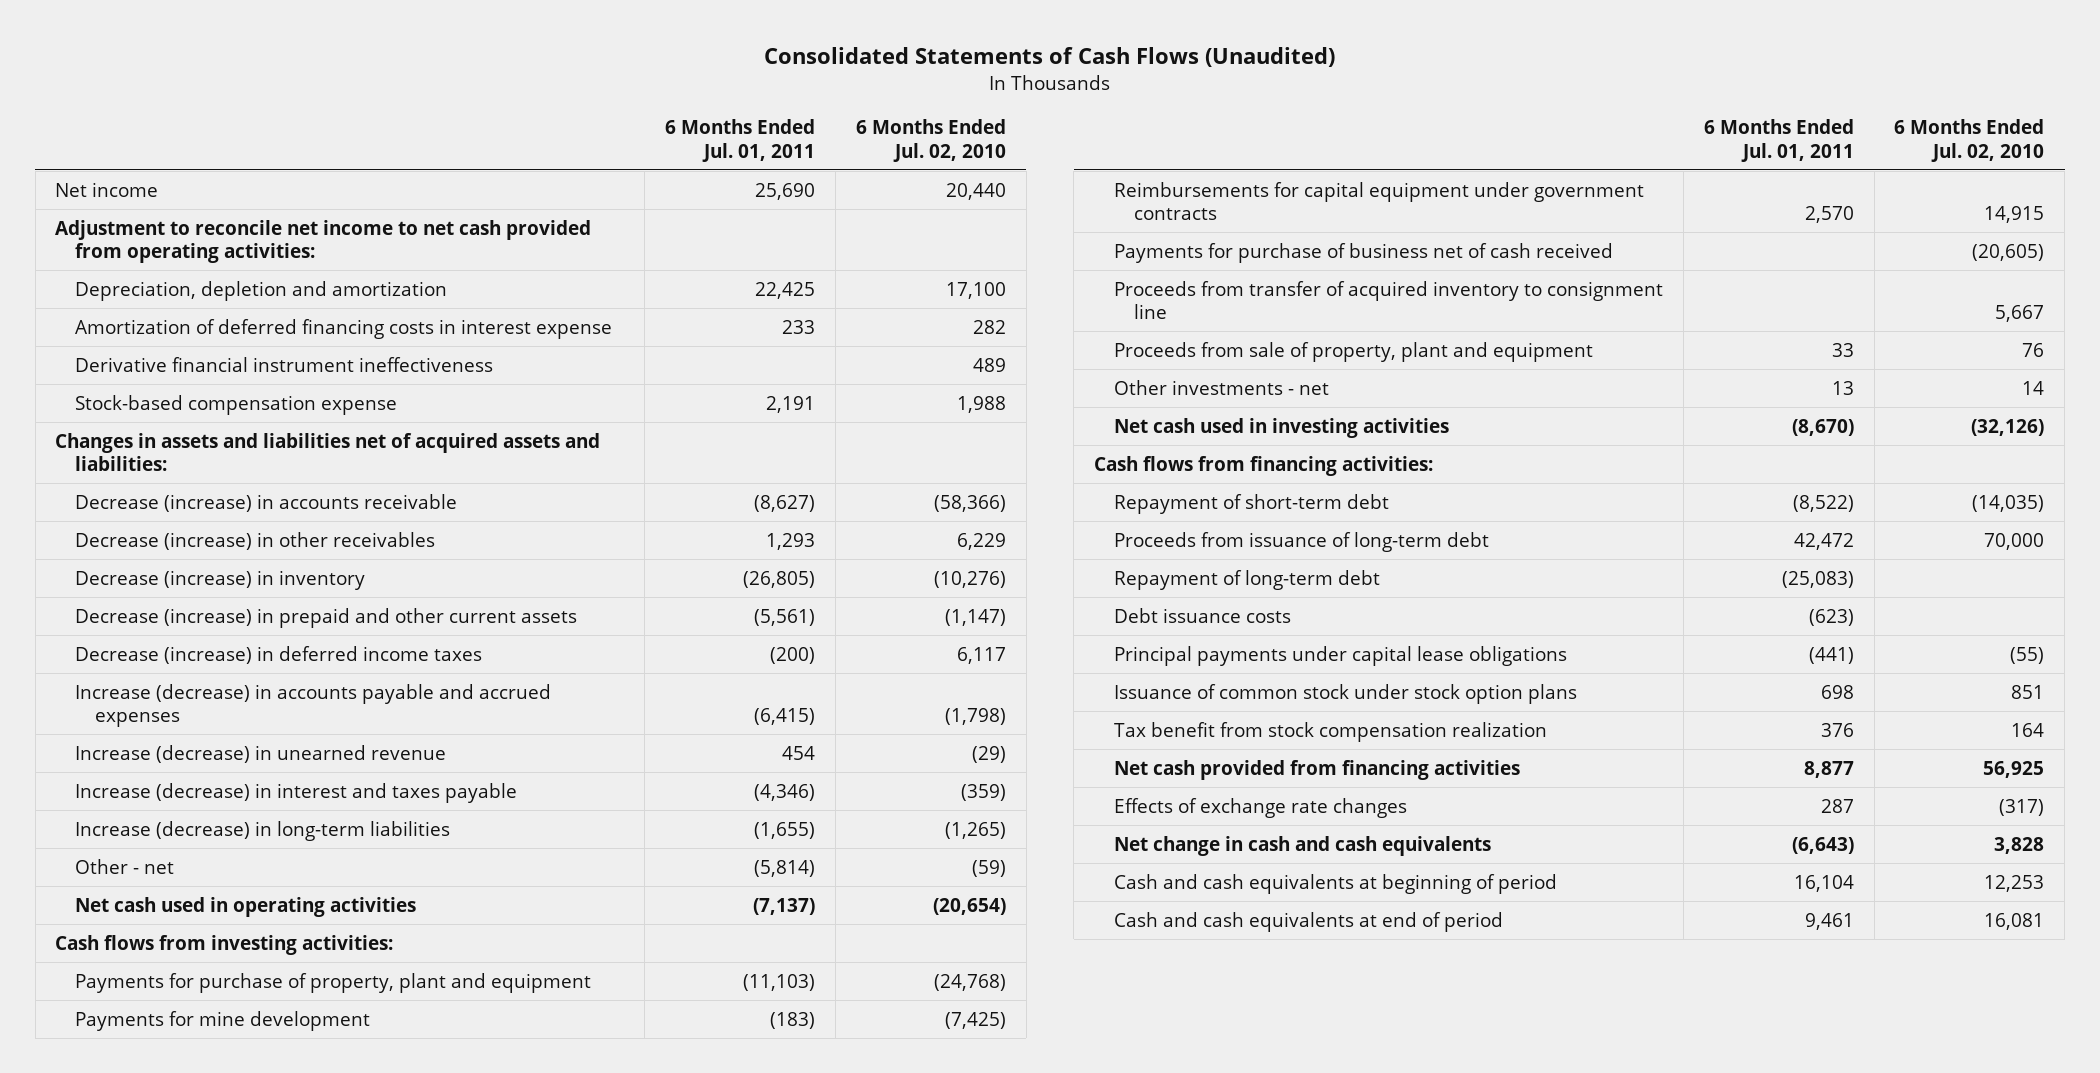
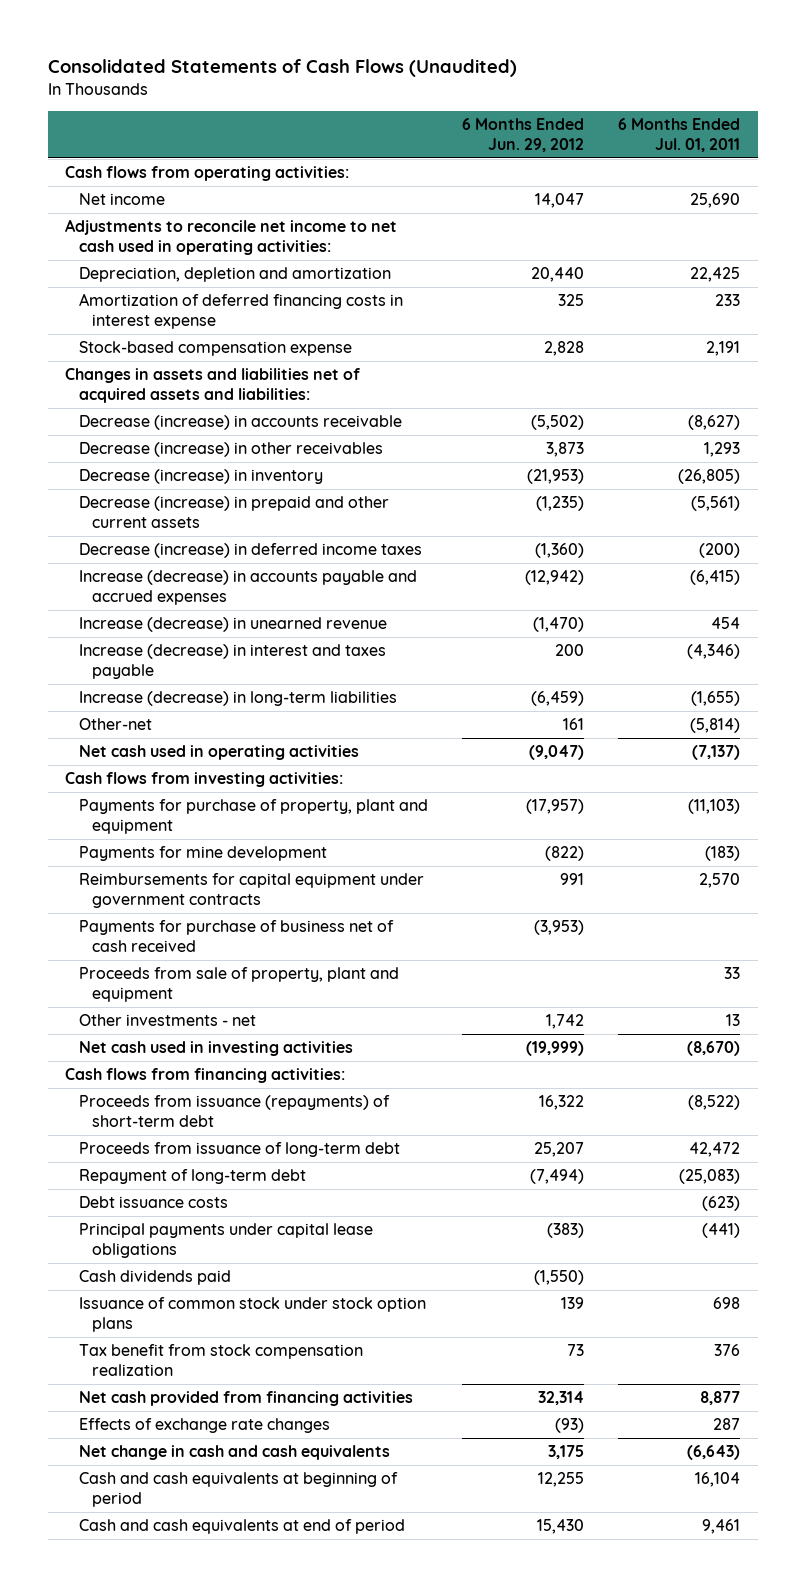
- | 6 Months Ended Jul. 01, 2011 | 6 Months Ended Jul. 02, 2010
+ | 6 Months Ended Jun. 29, 2012 | 6 Months Ended Jul. 01, 2011
+ Cash flows from operating activities:
- Adjustment to reconcile net income to net cash provided from operating activities:
+ Adjustments to reconcile net income to net cash used in operating activities:
- Derivative financial instrument ineffectiveness | | 489
- Other - net | (5,814) | (59)
+ Other-net | 161 | (5,814)
- Proceeds from transfer of acquired inventory to consignment line | | 5,667
- Repayment of short-term debt | (8,522) | (14,035)
+ Proceeds from issuance (repayments) of short-term debt | 16,322 | (8,522)
+ Cash dividends paid | (1,550) |

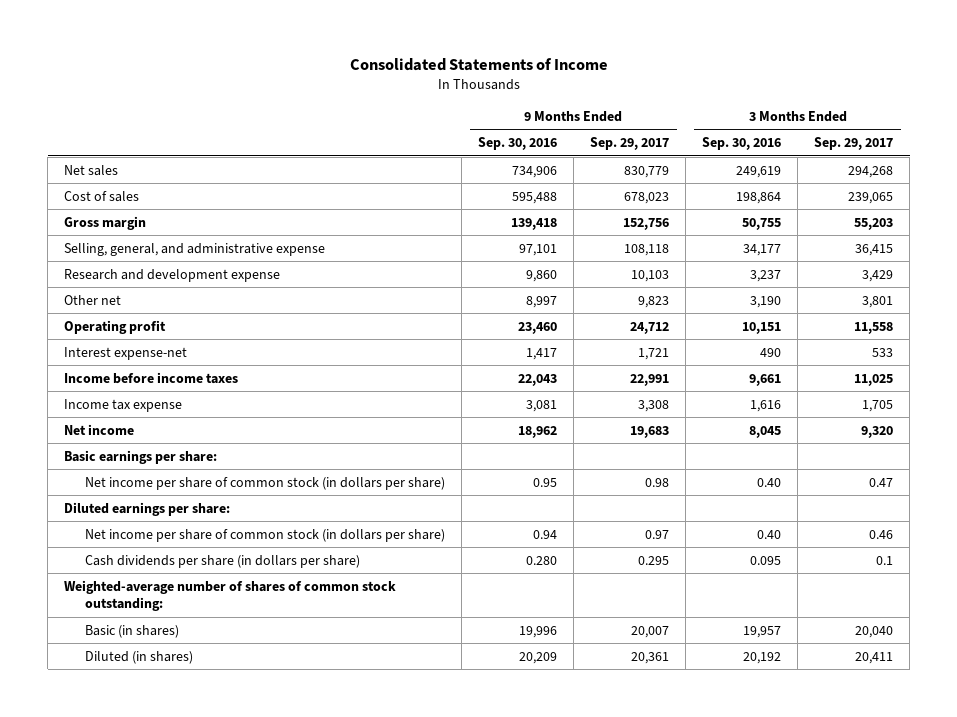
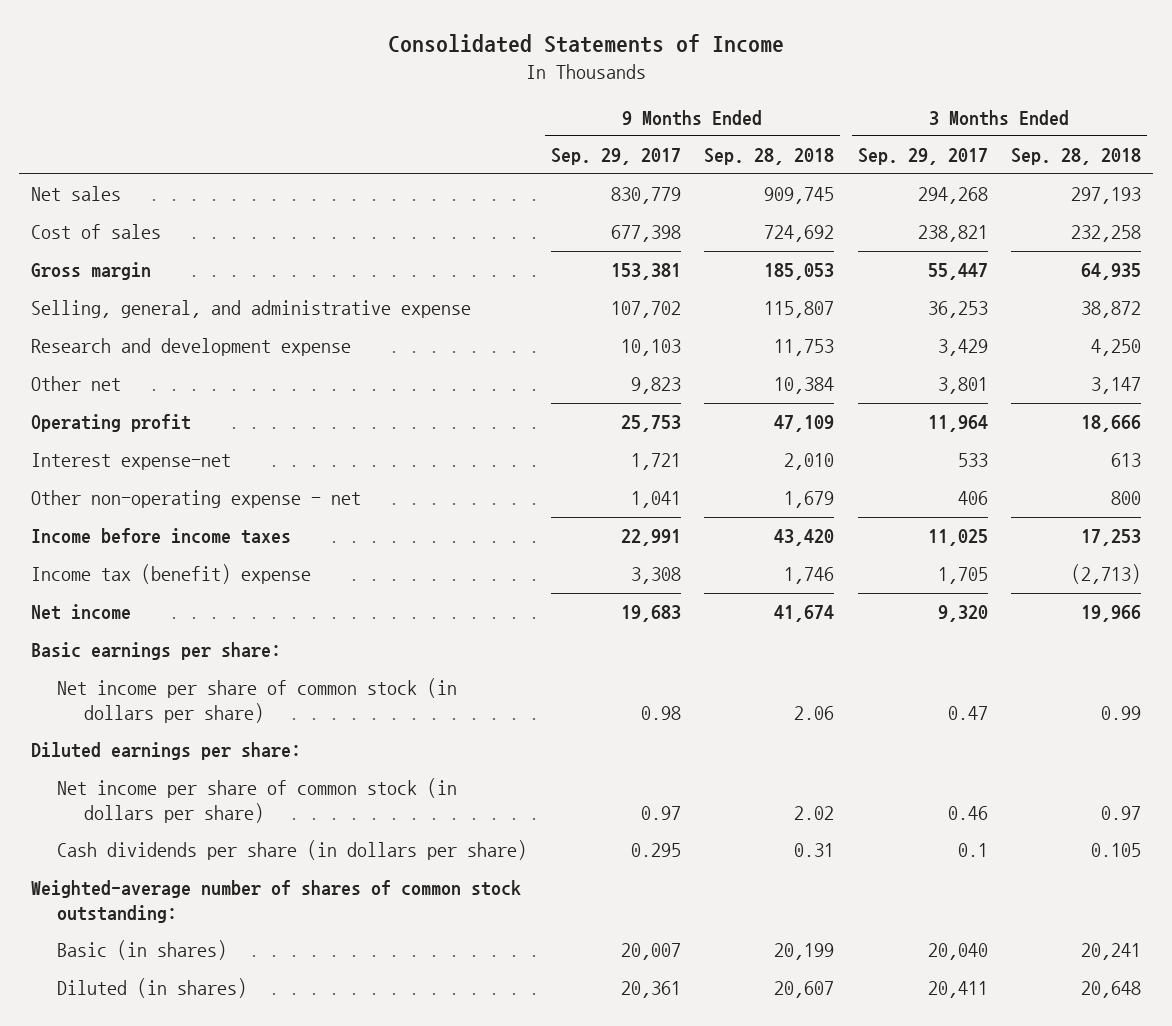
- | 9 Months Ended Sep. 30, 2016 | 9 Months Ended Sep. 29, 2017 | 3 Months Ended Sep. 30, 2016 | 3 Months Ended Sep. 29, 2017
+ | 9 Months Ended Sep. 29, 2017 | 9 Months Ended Sep. 28, 2018 | 3 Months Ended Sep. 29, 2017 | 3 Months Ended Sep. 28, 2018
- Cost of sales | 595,488 | 678,023 | 198,864 | 239,065
- Gross margin | 139,418 | 152,756 | 50,755 | 55,203
- Selling, general, and administrative expense | 97,101 | 108,118 | 34,177 | 36,415
+ Cost of sales | 677,398 | 724,692 | 238,821 | 232,258
+ Gross margin | 153,381 | 185,053 | 55,447 | 64,935
+ Selling, general, and administrative expense | 107,702 | 115,807 | 36,253 | 38,872
- Operating profit | 23,460 | 24,712 | 10,151 | 11,558
+ Operating profit | 25,753 | 47,109 | 11,964 | 18,666
+ Other non-operating expense - net | 1,041 | 1,679 | 406 | 800
- Income tax expense | 3,081 | 3,308 | 1,616 | 1,705
+ Income tax (benefit) expense | 3,308 | 1,746 | 1,705 | (2,713)

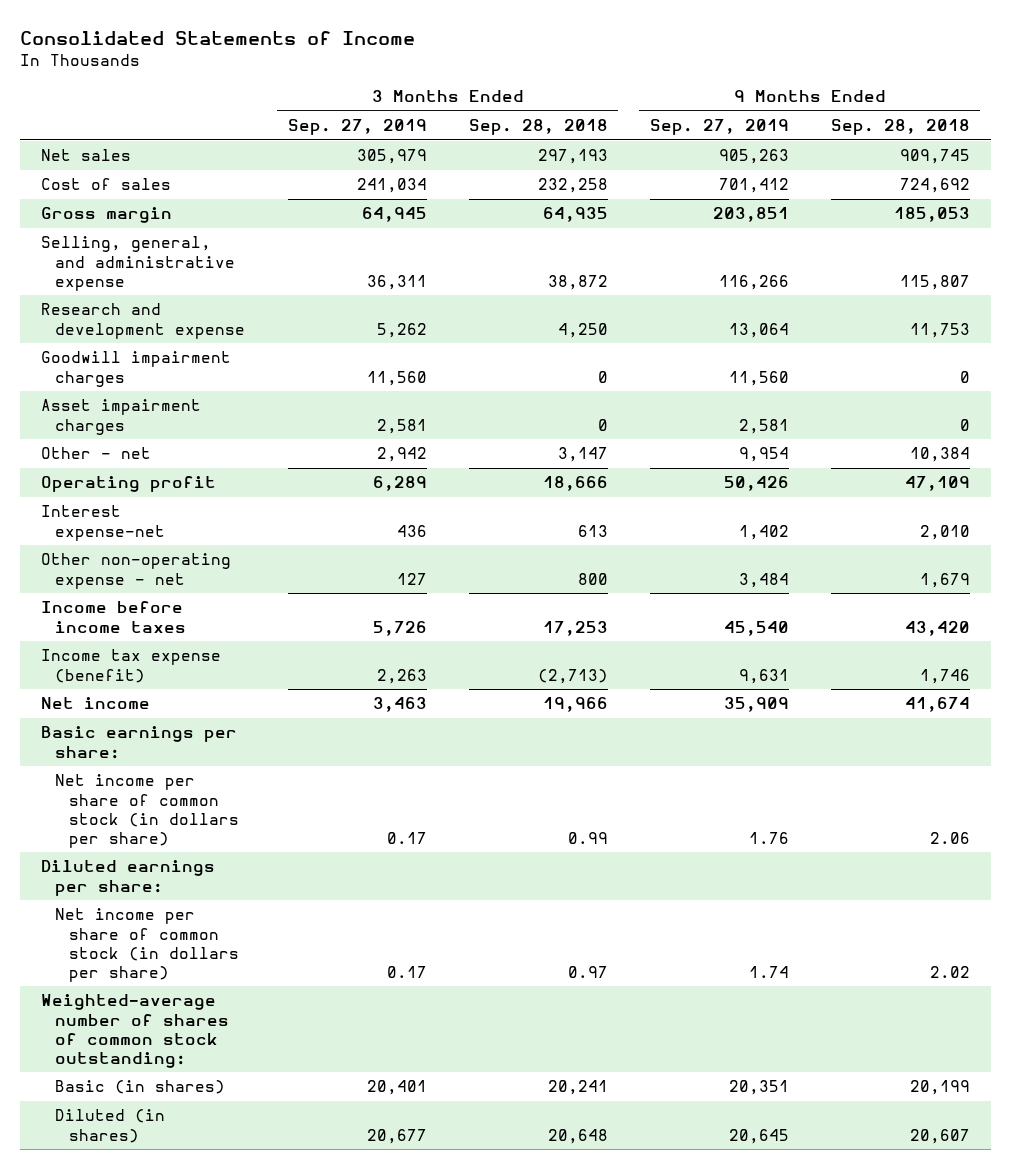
- | 9 Months Ended Sep. 29, 2017 | 9 Months Ended Sep. 28, 2018 | 3 Months Ended Sep. 29, 2017 | 3 Months Ended Sep. 28, 2018
+ | 3 Months Ended Sep. 27, 2019 | 3 Months Ended Sep. 28, 2018 | 9 Months Ended Sep. 27, 2019 | 9 Months Ended Sep. 28, 2018
- Other net | 9,823 | 10,384 | 3,801 | 3,147
+ Goodwill impairment charges | 11,560 | 0 | 11,560 | 0
+ Asset impairment charges | 2,581 | 0 | 2,581 | 0
+ Other - net | 2,942 | 3,147 | 9,954 | 10,384
- Income tax (benefit) expense | 3,308 | 1,746 | 1,705 | (2,713)
+ Income tax expense (benefit) | 2,263 | (2,713) | 9,631 | 1,746
- Cash dividends per share (in dollars per share) | 0.295 | 0.31 | 0.1 | 0.105

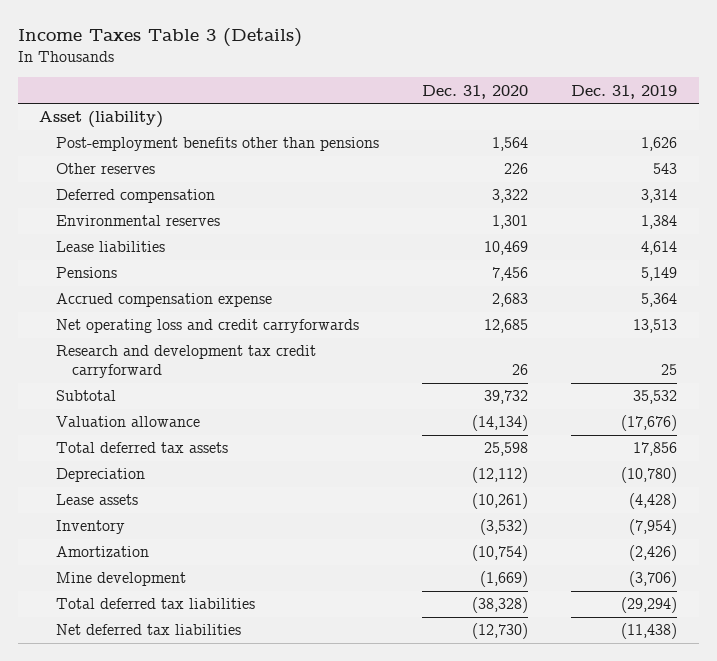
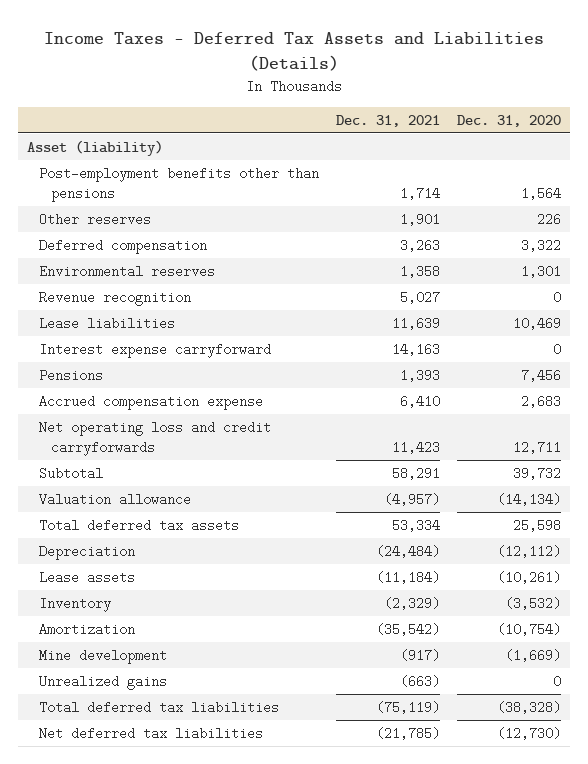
- Income Taxes Table 3 (Details)
+ Income Taxes - Deferred Tax Assets and Liabilities (Details)
- | Dec. 31, 2020 | Dec. 31, 2019
+ | Dec. 31, 2021 | Dec. 31, 2020
+ Revenue recognition | 5,027 | 0
+ Interest expense carryforward | 14,163 | 0
- Net operating loss and credit carryforwards | 12,685 | 13,513
- Research and development tax credit carryforward | 26 | 25
+ Net operating loss and credit carryforwards | 11,423 | 12,711
+ Unrealized gains | (663) | 0

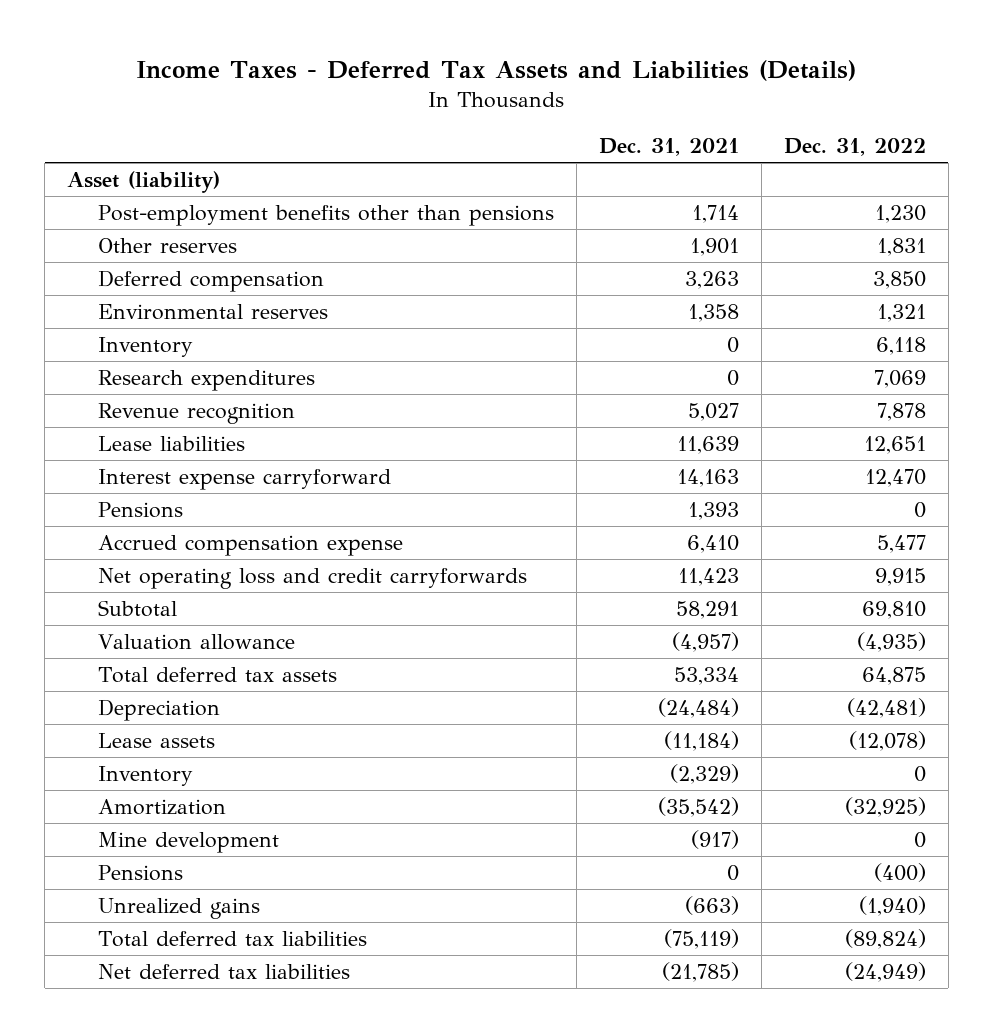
- | Dec. 31, 2021 | Dec. 31, 2020
+ | Dec. 31, 2021 | Dec. 31, 2022
+ Inventory | 0 | 6,118
+ Research expenditures | 0 | 7,069
+ Pensions | 0 | (400)

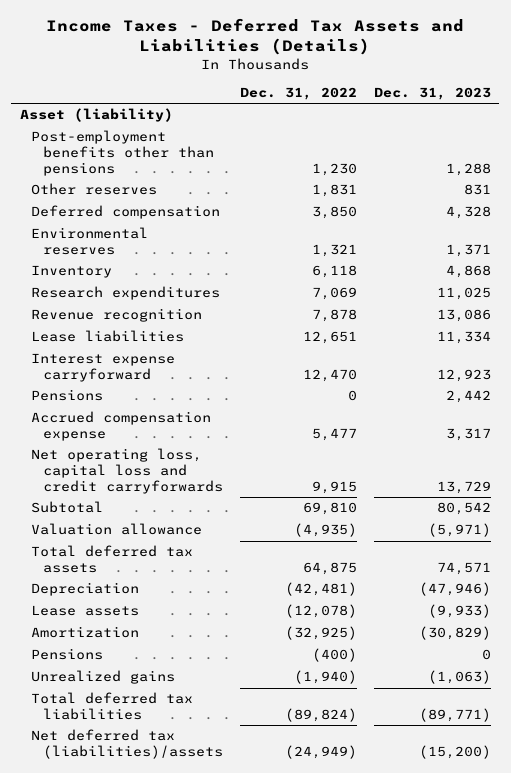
- | Dec. 31, 2021 | Dec. 31, 2022
+ | Dec. 31, 2022 | Dec. 31, 2023
- Net operating loss and credit carryforwards | 11,423 | 9,915
+ Net operating loss, capital loss and credit carryforwards | 9,915 | 13,729
- Inventory | (2,329) | 0
- Mine development | (917) | 0
- Net deferred tax liabilities | (21,785) | (24,949)
+ Net deferred tax (liabilities)/assets | (24,949) | (15,200)

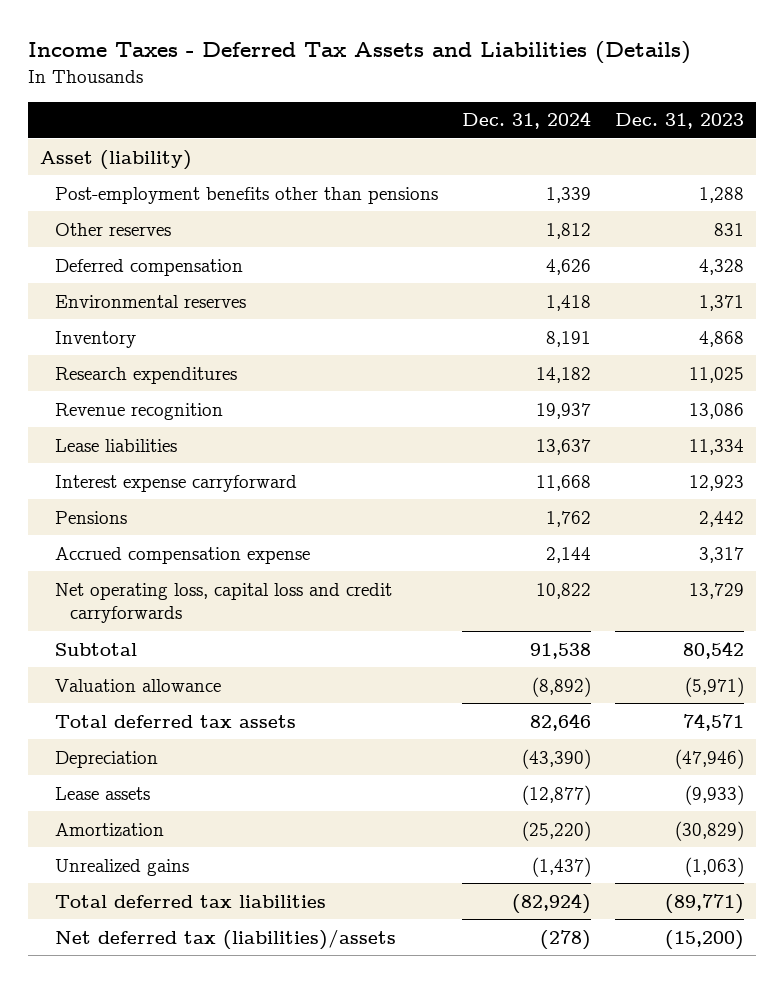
- | Dec. 31, 2022 | Dec. 31, 2023
+ | Dec. 31, 2024 | Dec. 31, 2023
- Pensions | (400) | 0

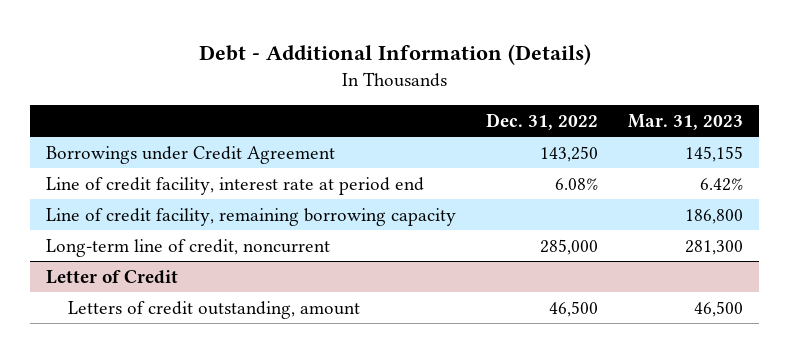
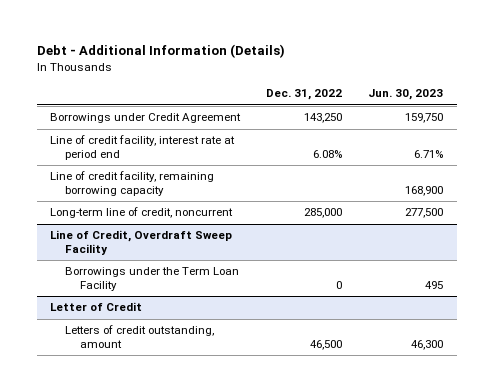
- | Dec. 31, 2022 | Mar. 31, 2023
+ | Dec. 31, 2022 | Jun. 30, 2023
+ Line of Credit, Overdraft Sweep Facility
+ Borrowings under the Term Loan Facility | 0 | 495

